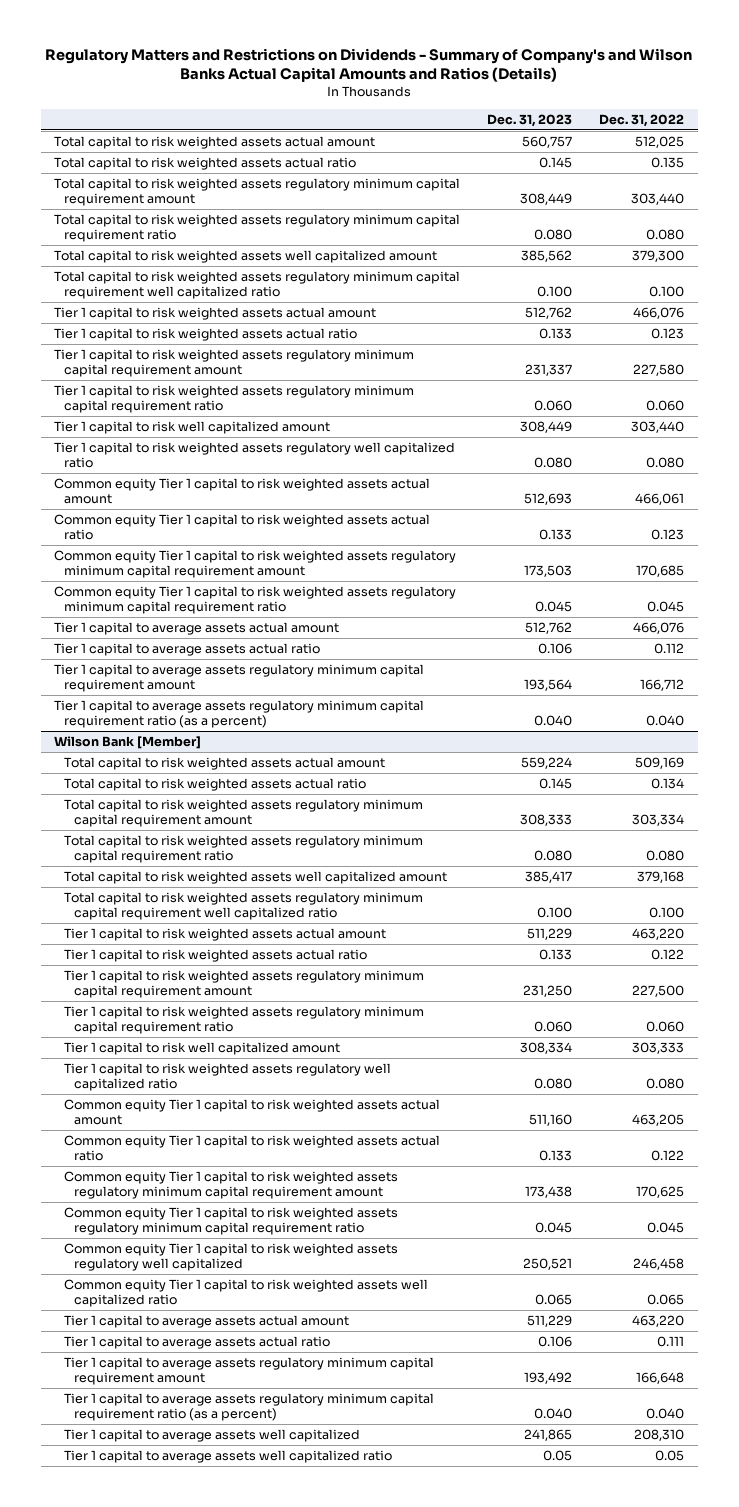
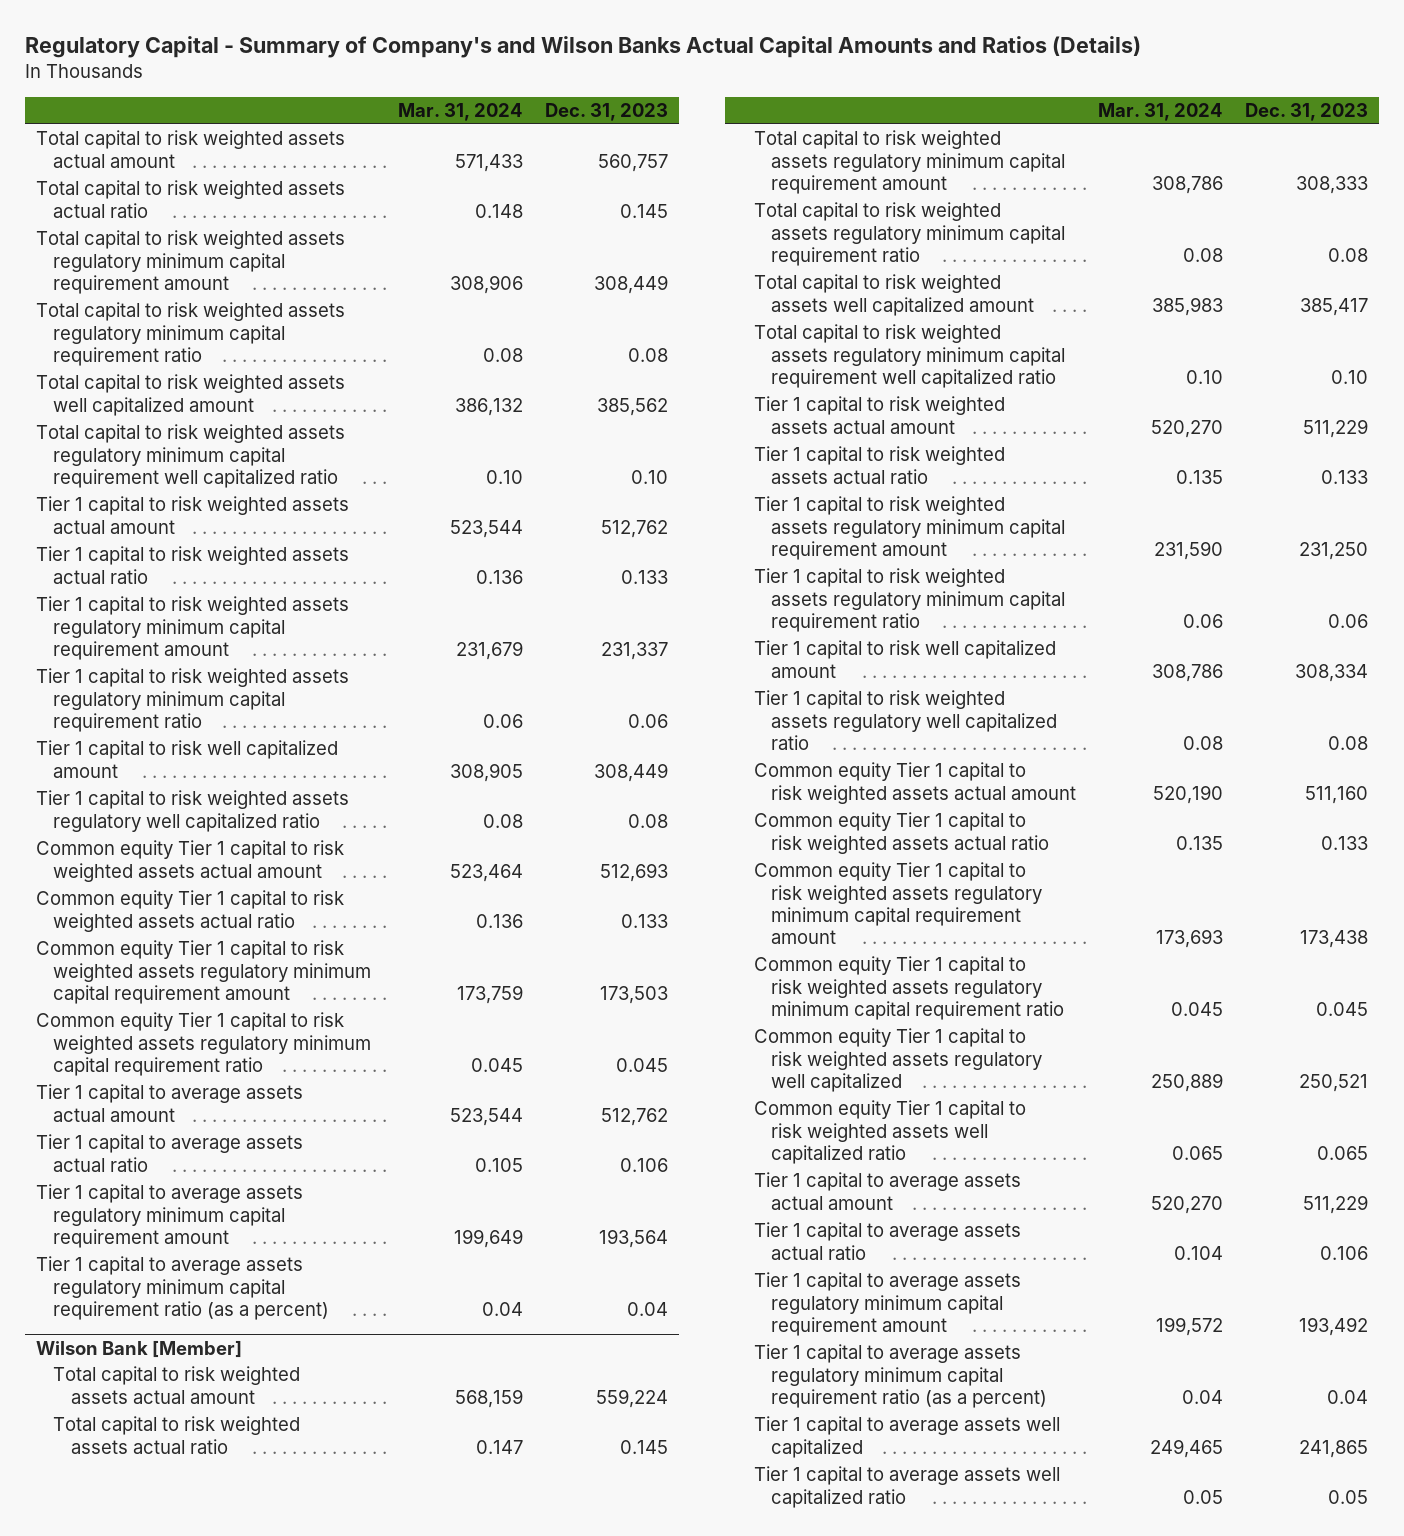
- Regulatory Matters and Restrictions on Dividends - Summary of Company's and Wilson Banks Actual Capital Amounts and Ratios (Details)
+ Regulatory Capital - Summary of Company's and Wilson Banks Actual Capital Amounts and Ratios (Details)
- | Dec. 31, 2023 | Dec. 31, 2022
+ | Mar. 31, 2024 | Dec. 31, 2023
- Total capital to risk weighted assets regulatory minimum capital requirement ratio | 0.080 | 0.080
+ Total capital to risk weighted assets regulatory minimum capital requirement ratio | 0.08 | 0.08
- Total capital to risk weighted assets regulatory minimum capital requirement well capitalized ratio | 0.100 | 0.100
+ Total capital to risk weighted assets regulatory minimum capital requirement well capitalized ratio | 0.10 | 0.10
- Tier 1 capital to risk weighted assets regulatory minimum capital requirement ratio | 0.060 | 0.060
+ Tier 1 capital to risk weighted assets regulatory minimum capital requirement ratio | 0.06 | 0.06
- Tier 1 capital to risk weighted assets regulatory well capitalized ratio | 0.080 | 0.080
+ Tier 1 capital to risk weighted assets regulatory well capitalized ratio | 0.08 | 0.08
- Tier 1 capital to average assets regulatory minimum capital requirement ratio (as a percent) | 0.040 | 0.040
+ Tier 1 capital to average assets regulatory minimum capital requirement ratio (as a percent) | 0.04 | 0.04
@ Wilson Bank [Member]
- Total capital to risk weighted assets regulatory minimum capital requirement ratio | 0.080 | 0.080
+ Total capital to risk weighted assets regulatory minimum capital requirement ratio | 0.08 | 0.08
- Total capital to risk weighted assets regulatory minimum capital requirement well capitalized ratio | 0.100 | 0.100
+ Total capital to risk weighted assets regulatory minimum capital requirement well capitalized ratio | 0.10 | 0.10
- Tier 1 capital to risk weighted assets regulatory minimum capital requirement ratio | 0.060 | 0.060
+ Tier 1 capital to risk weighted assets regulatory minimum capital requirement ratio | 0.06 | 0.06
- Tier 1 capital to risk weighted assets regulatory well capitalized ratio | 0.080 | 0.080
+ Tier 1 capital to risk weighted assets regulatory well capitalized ratio | 0.08 | 0.08
- Tier 1 capital to average assets regulatory minimum capital requirement ratio (as a percent) | 0.040 | 0.040
+ Tier 1 capital to average assets regulatory minimum capital requirement ratio (as a percent) | 0.04 | 0.04

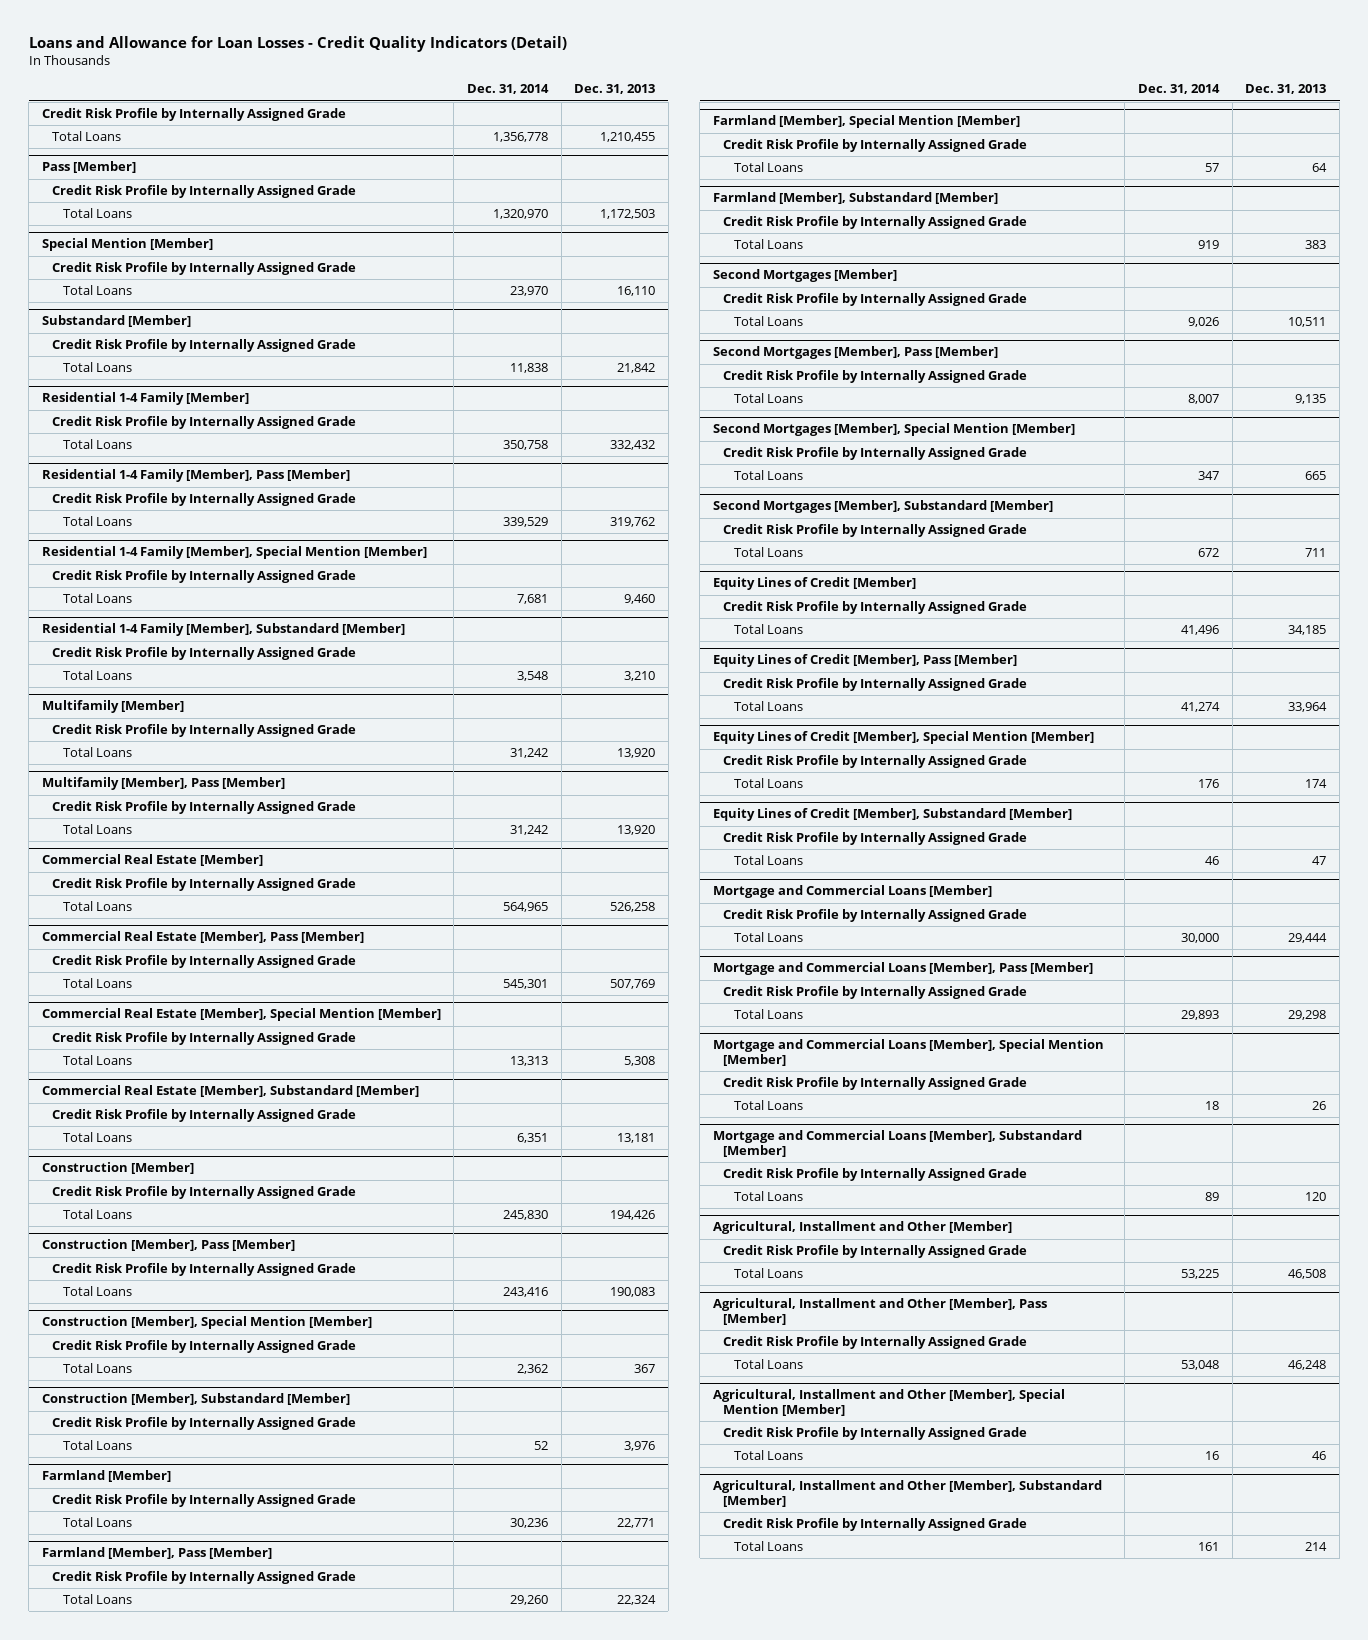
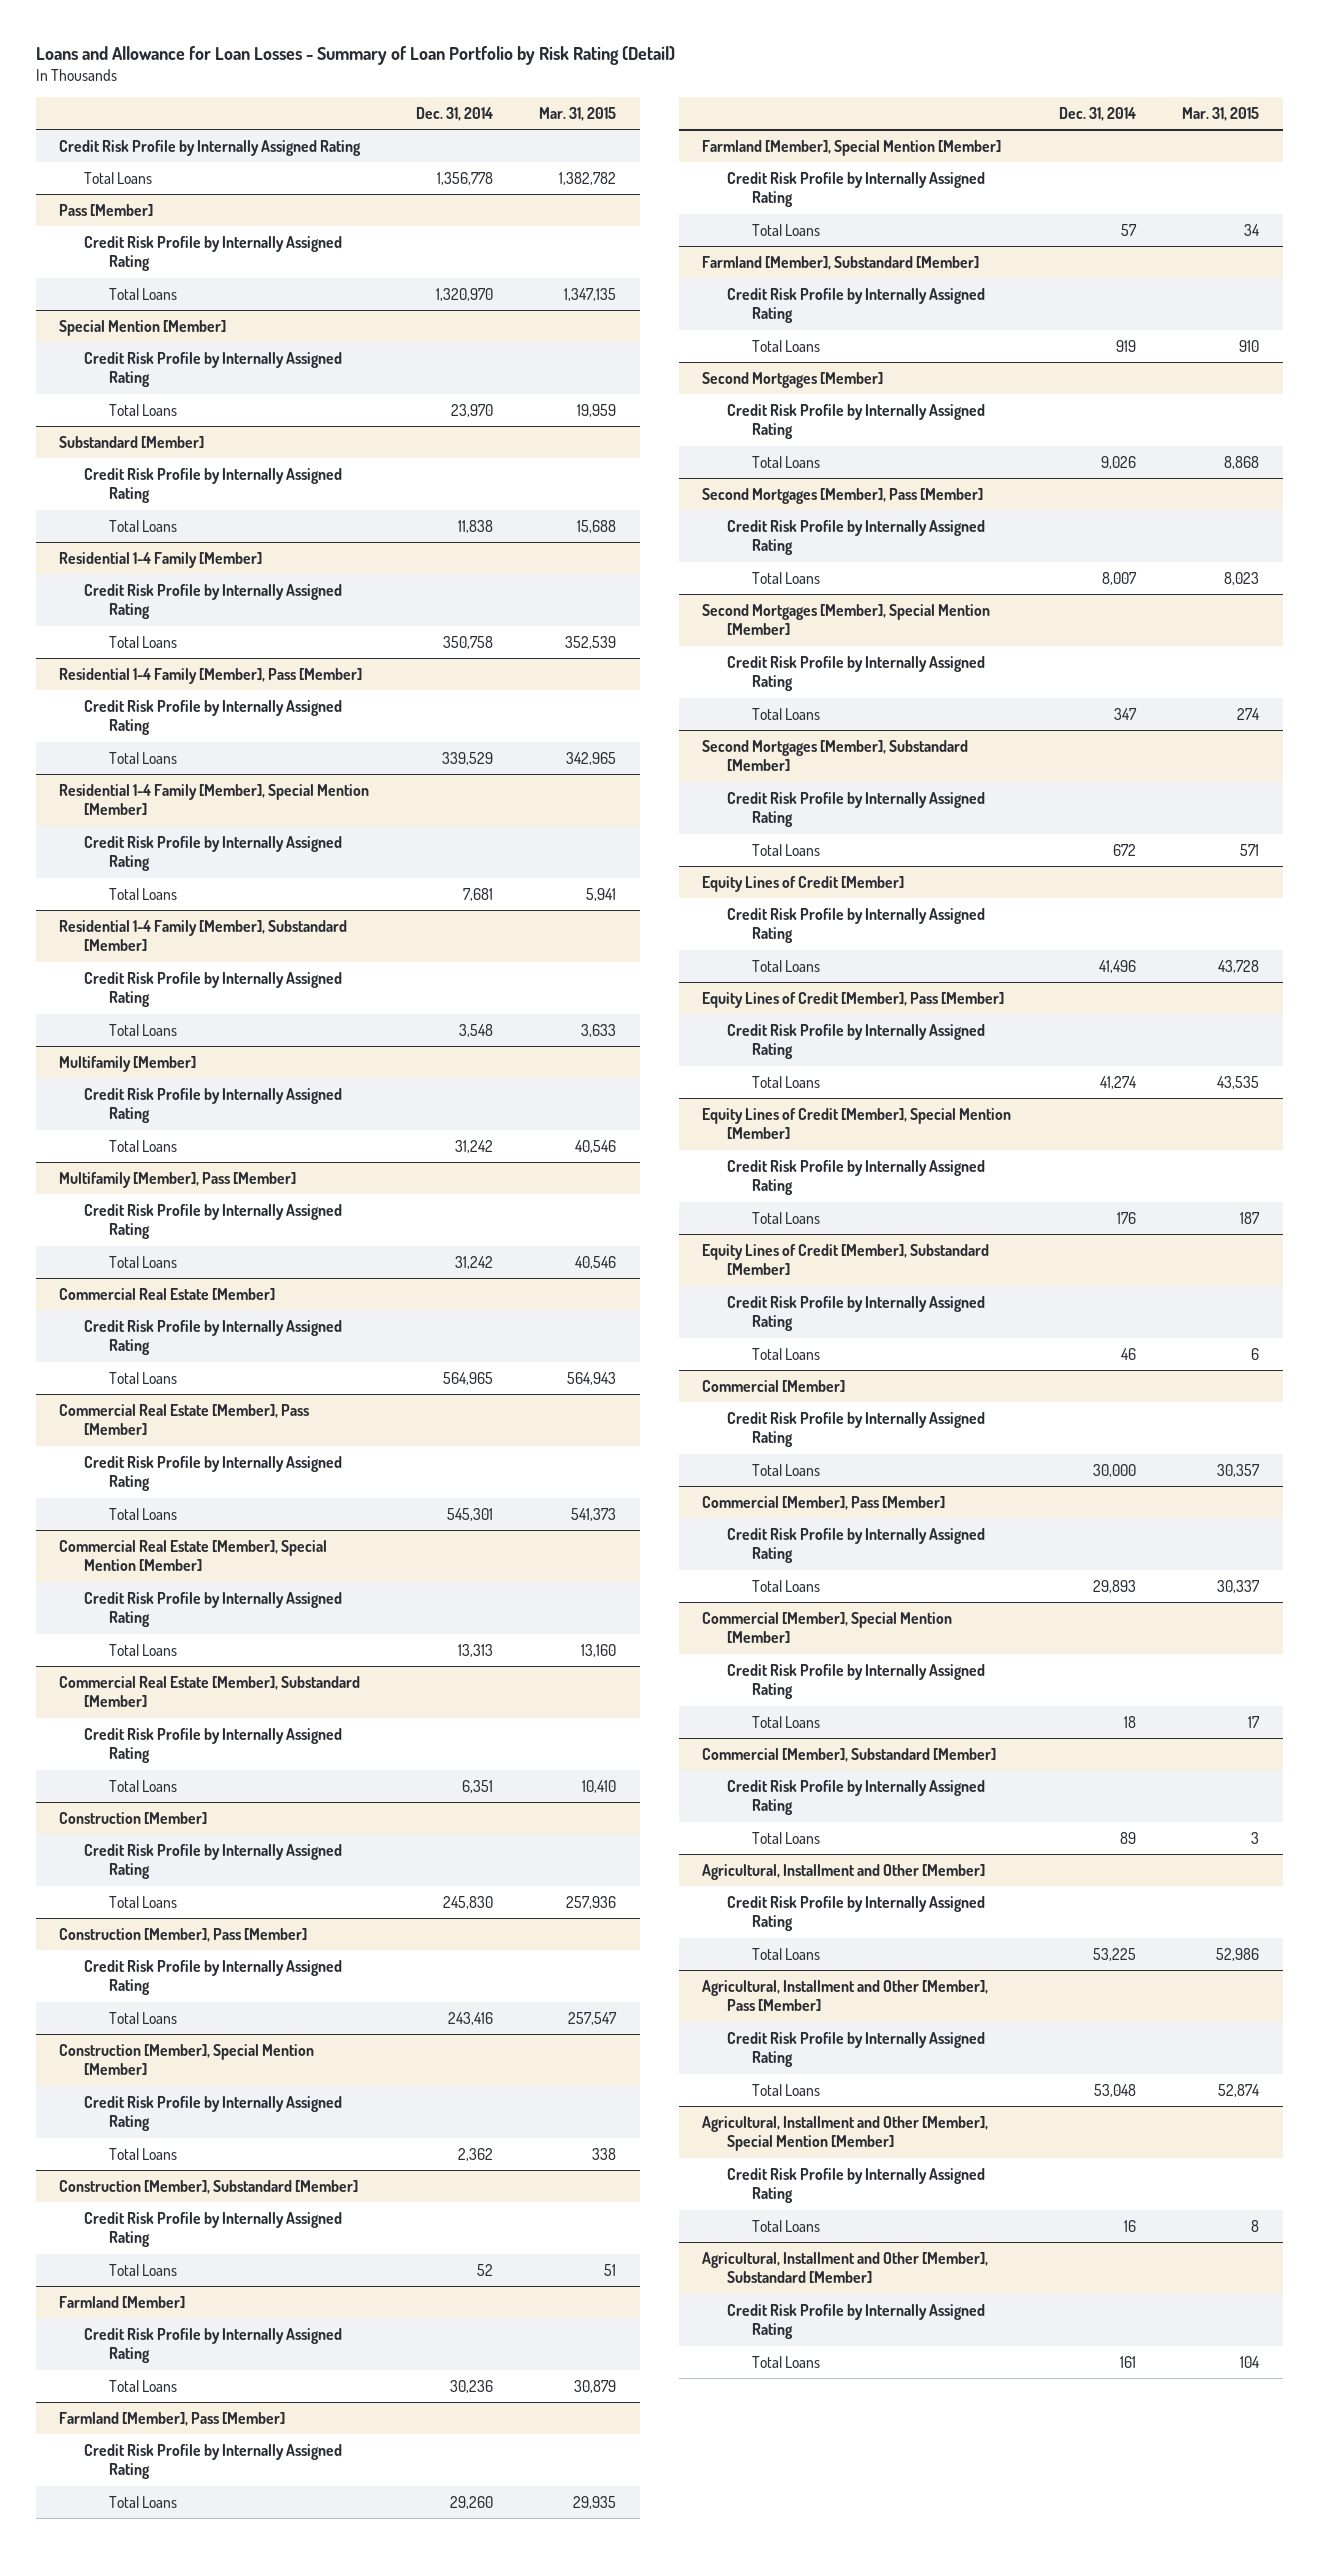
- Loans and Allowance for Loan Losses - Credit Quality Indicators (Detail)
+ Loans and Allowance for Loan Losses - Summary of Loan Portfolio by Risk Rating (Detail)
- | Dec. 31, 2014 | Dec. 31, 2013
+ | Dec. 31, 2014 | Mar. 31, 2015
- Credit Risk Profile by Internally Assigned Grade
+ Credit Risk Profile by Internally Assigned Rating
@ Pass [Member]
- Credit Risk Profile by Internally Assigned Grade
+ Credit Risk Profile by Internally Assigned Rating
@ Special Mention [Member]
- Credit Risk Profile by Internally Assigned Grade
+ Credit Risk Profile by Internally Assigned Rating
@ Substandard [Member]
- Credit Risk Profile by Internally Assigned Grade
+ Credit Risk Profile by Internally Assigned Rating
@ Residential 1-4 Family [Member]
- Credit Risk Profile by Internally Assigned Grade
+ Credit Risk Profile by Internally Assigned Rating
@ Residential 1-4 Family [Member], Pass [Member]
- Credit Risk Profile by Internally Assigned Grade
+ Credit Risk Profile by Internally Assigned Rating
@ Residential 1-4 Family [Member], Special Mention [Member]
- Credit Risk Profile by Internally Assigned Grade
+ Credit Risk Profile by Internally Assigned Rating
@ Residential 1-4 Family [Member], Substandard [Member]
- Credit Risk Profile by Internally Assigned Grade
+ Credit Risk Profile by Internally Assigned Rating
@ Multifamily [Member]
- Credit Risk Profile by Internally Assigned Grade
+ Credit Risk Profile by Internally Assigned Rating
@ Multifamily [Member], Pass [Member]
- Credit Risk Profile by Internally Assigned Grade
+ Credit Risk Profile by Internally Assigned Rating
@ Commercial Real Estate [Member]
- Credit Risk Profile by Internally Assigned Grade
+ Credit Risk Profile by Internally Assigned Rating
@ Commercial Real Estate [Member], Pass [Member]
- Credit Risk Profile by Internally Assigned Grade
+ Credit Risk Profile by Internally Assigned Rating
@ Commercial Real Estate [Member], Special Mention [Member]
- Credit Risk Profile by Internally Assigned Grade
+ Credit Risk Profile by Internally Assigned Rating
@ Commercial Real Estate [Member], Substandard [Member]
- Credit Risk Profile by Internally Assigned Grade
+ Credit Risk Profile by Internally Assigned Rating
@ Construction [Member]
- Credit Risk Profile by Internally Assigned Grade
+ Credit Risk Profile by Internally Assigned Rating
@ Construction [Member], Pass [Member]
- Credit Risk Profile by Internally Assigned Grade
+ Credit Risk Profile by Internally Assigned Rating
@ Construction [Member], Special Mention [Member]
- Credit Risk Profile by Internally Assigned Grade
+ Credit Risk Profile by Internally Assigned Rating
@ Construction [Member], Substandard [Member]
- Credit Risk Profile by Internally Assigned Grade
+ Credit Risk Profile by Internally Assigned Rating
@ Farmland [Member]
- Credit Risk Profile by Internally Assigned Grade
+ Credit Risk Profile by Internally Assigned Rating
@ Farmland [Member], Pass [Member]
- Credit Risk Profile by Internally Assigned Grade
+ Credit Risk Profile by Internally Assigned Rating
@ Farmland [Member], Special Mention [Member]
- Credit Risk Profile by Internally Assigned Grade
+ Credit Risk Profile by Internally Assigned Rating
@ Farmland [Member], Substandard [Member]
- Credit Risk Profile by Internally Assigned Grade
+ Credit Risk Profile by Internally Assigned Rating
@ Second Mortgages [Member]
- Credit Risk Profile by Internally Assigned Grade
+ Credit Risk Profile by Internally Assigned Rating
@ Second Mortgages [Member], Pass [Member]
- Credit Risk Profile by Internally Assigned Grade
+ Credit Risk Profile by Internally Assigned Rating
@ Second Mortgages [Member], Special Mention [Member]
- Credit Risk Profile by Internally Assigned Grade
+ Credit Risk Profile by Internally Assigned Rating
@ Second Mortgages [Member], Substandard [Member]
- Credit Risk Profile by Internally Assigned Grade
+ Credit Risk Profile by Internally Assigned Rating
@ Equity Lines of Credit [Member]
- Credit Risk Profile by Internally Assigned Grade
+ Credit Risk Profile by Internally Assigned Rating
@ Equity Lines of Credit [Member], Pass [Member]
- Credit Risk Profile by Internally Assigned Grade
+ Credit Risk Profile by Internally Assigned Rating
@ Equity Lines of Credit [Member], Special Mention [Member]
- Credit Risk Profile by Internally Assigned Grade
+ Credit Risk Profile by Internally Assigned Rating
@ Equity Lines of Credit [Member], Substandard [Member]
- Credit Risk Profile by Internally Assigned Grade
+ Credit Risk Profile by Internally Assigned Rating
- Mortgage and Commercial Loans [Member]
- Credit Risk Profile by Internally Assigned Grade
+ Commercial [Member]
+ Credit Risk Profile by Internally Assigned Rating
- Mortgage and Commercial Loans [Member], Pass [Member]
- Credit Risk Profile by Internally Assigned Grade
+ Commercial [Member], Pass [Member]
+ Credit Risk Profile by Internally Assigned Rating
- Mortgage and Commercial Loans [Member], Special Mention [Member]
- Credit Risk Profile by Internally Assigned Grade
+ Commercial [Member], Special Mention [Member]
+ Credit Risk Profile by Internally Assigned Rating
- Mortgage and Commercial Loans [Member], Substandard [Member]
- Credit Risk Profile by Internally Assigned Grade
+ Commercial [Member], Substandard [Member]
+ Credit Risk Profile by Internally Assigned Rating
@ Agricultural, Installment and Other [Member]
- Credit Risk Profile by Internally Assigned Grade
+ Credit Risk Profile by Internally Assigned Rating
@ Agricultural, Installment and Other [Member], Pass [Member]
- Credit Risk Profile by Internally Assigned Grade
+ Credit Risk Profile by Internally Assigned Rating
@ Agricultural, Installment and Other [Member], Special Mention [Member]
- Credit Risk Profile by Internally Assigned Grade
+ Credit Risk Profile by Internally Assigned Rating
@ Agricultural, Installment and Other [Member], Substandard [Member]
- Credit Risk Profile by Internally Assigned Grade
+ Credit Risk Profile by Internally Assigned Rating

